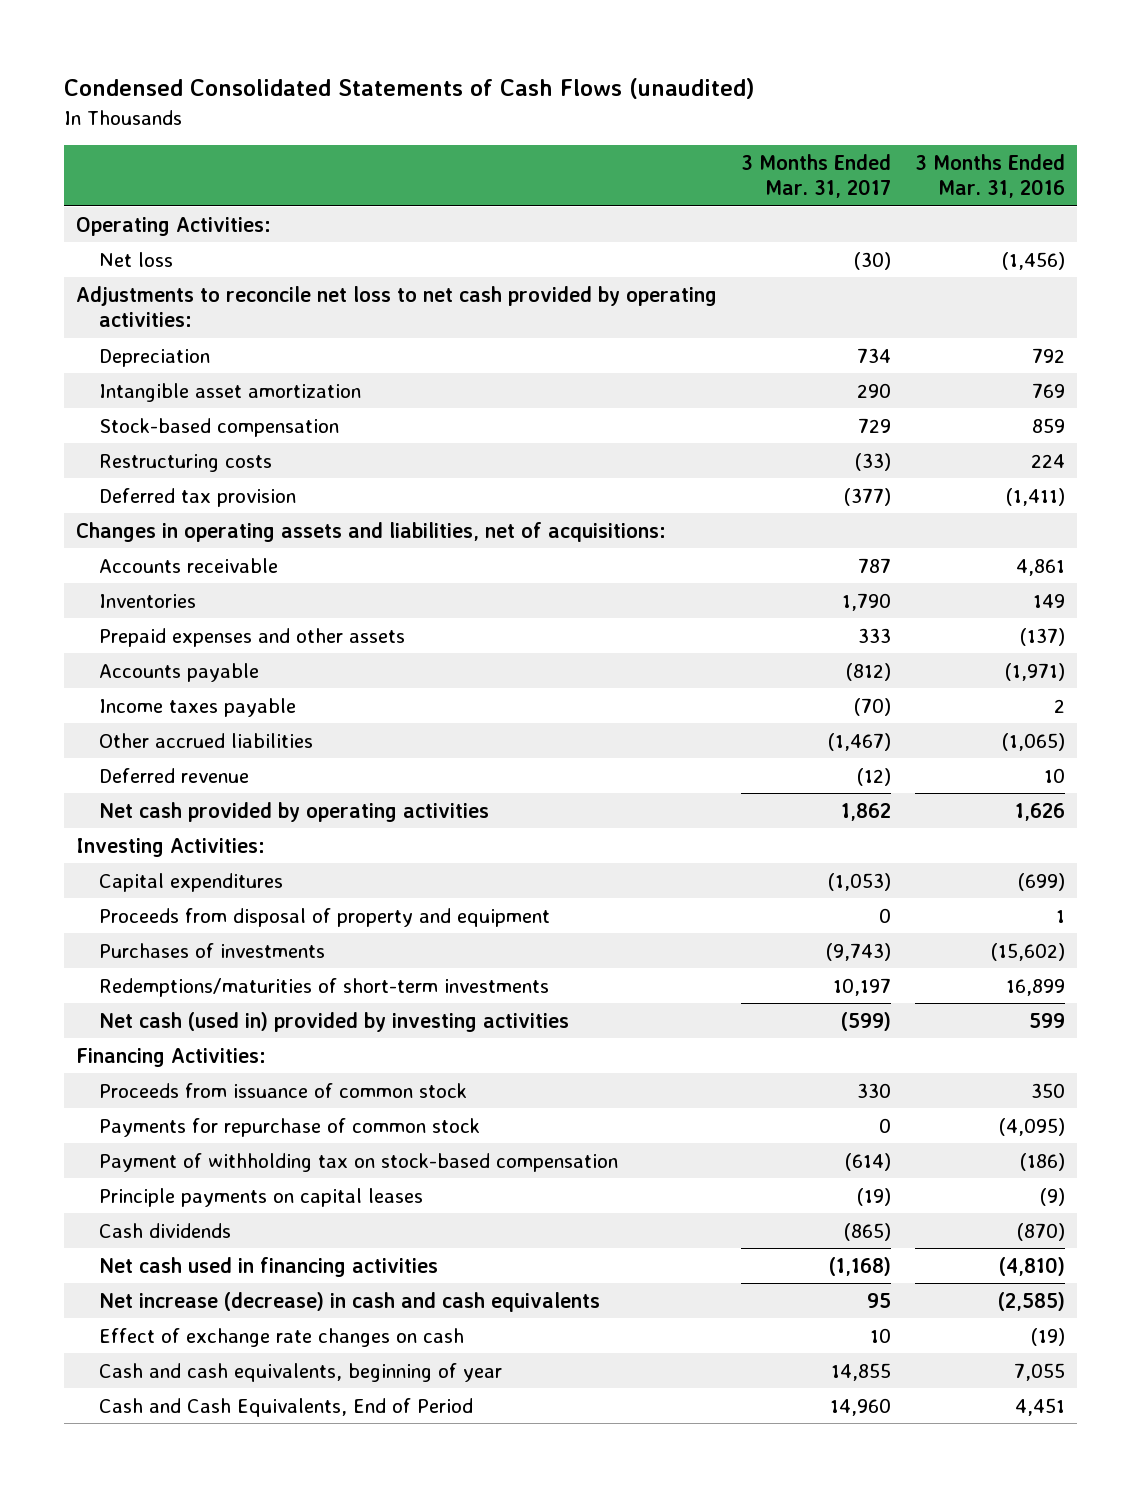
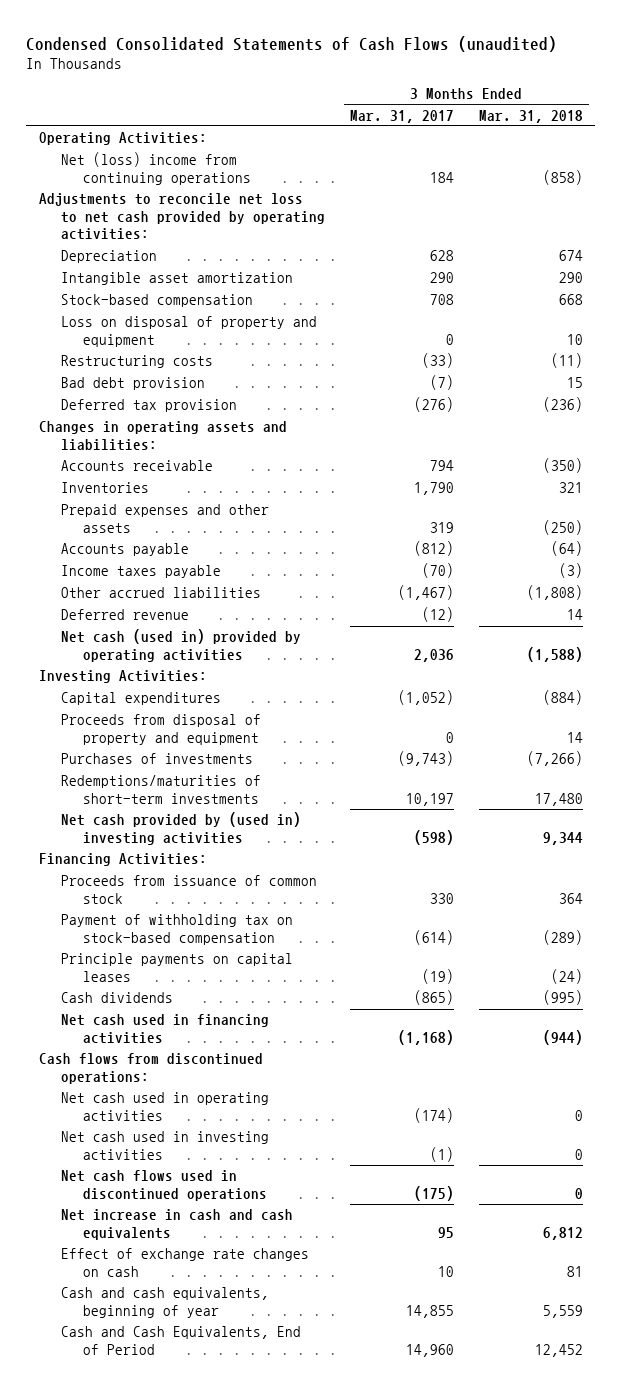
- | 3 Months Ended Mar. 31, 2017 | 3 Months Ended Mar. 31, 2016
+ | 3 Months Ended Mar. 31, 2017 | 3 Months Ended Mar. 31, 2018
- Net loss | (30) | (1,456)
+ Net (loss) income from continuing operations | 184 | (858)
- Depreciation | 734 | 792
+ Depreciation | 628 | 674
- Stock-based compensation | 729 | 859
+ Stock-based compensation | 708 | 668
+ Loss on disposal of property and equipment | 0 | 10
- Deferred tax provision | (377) | (1,411)
- Changes in operating assets and liabilities, net of acquisitions:
- Accounts receivable | 787 | 4,861
+ Bad debt provision | (7) | 15
+ Deferred tax provision | (276) | (236)
+ Changes in operating assets and liabilities:
+ Accounts receivable | 794 | (350)
- Prepaid expenses and other assets | 333 | (137)
+ Prepaid expenses and other assets | 319 | (250)
- Net cash provided by operating activities | 1,862 | 1,626
+ Net cash (used in) provided by operating activities | 2,036 | (1,588)
- Capital expenditures | (1,053) | (699)
+ Capital expenditures | (1,052) | (884)
- Net cash (used in) provided by investing activities | (599) | 599
+ Net cash provided by (used in) investing activities | (598) | 9,344
- Payments for repurchase of common stock | 0 | (4,095)
- Net increase (decrease) in cash and cash equivalents | 95 | (2,585)
+ Cash flows from discontinued operations:
+ Net cash used in operating activities | (174) | 0
+ Net cash used in investing activities | (1) | 0
+ Net cash flows used in discontinued operations | (175) | 0
+ Net increase in cash and cash equivalents | 95 | 6,812

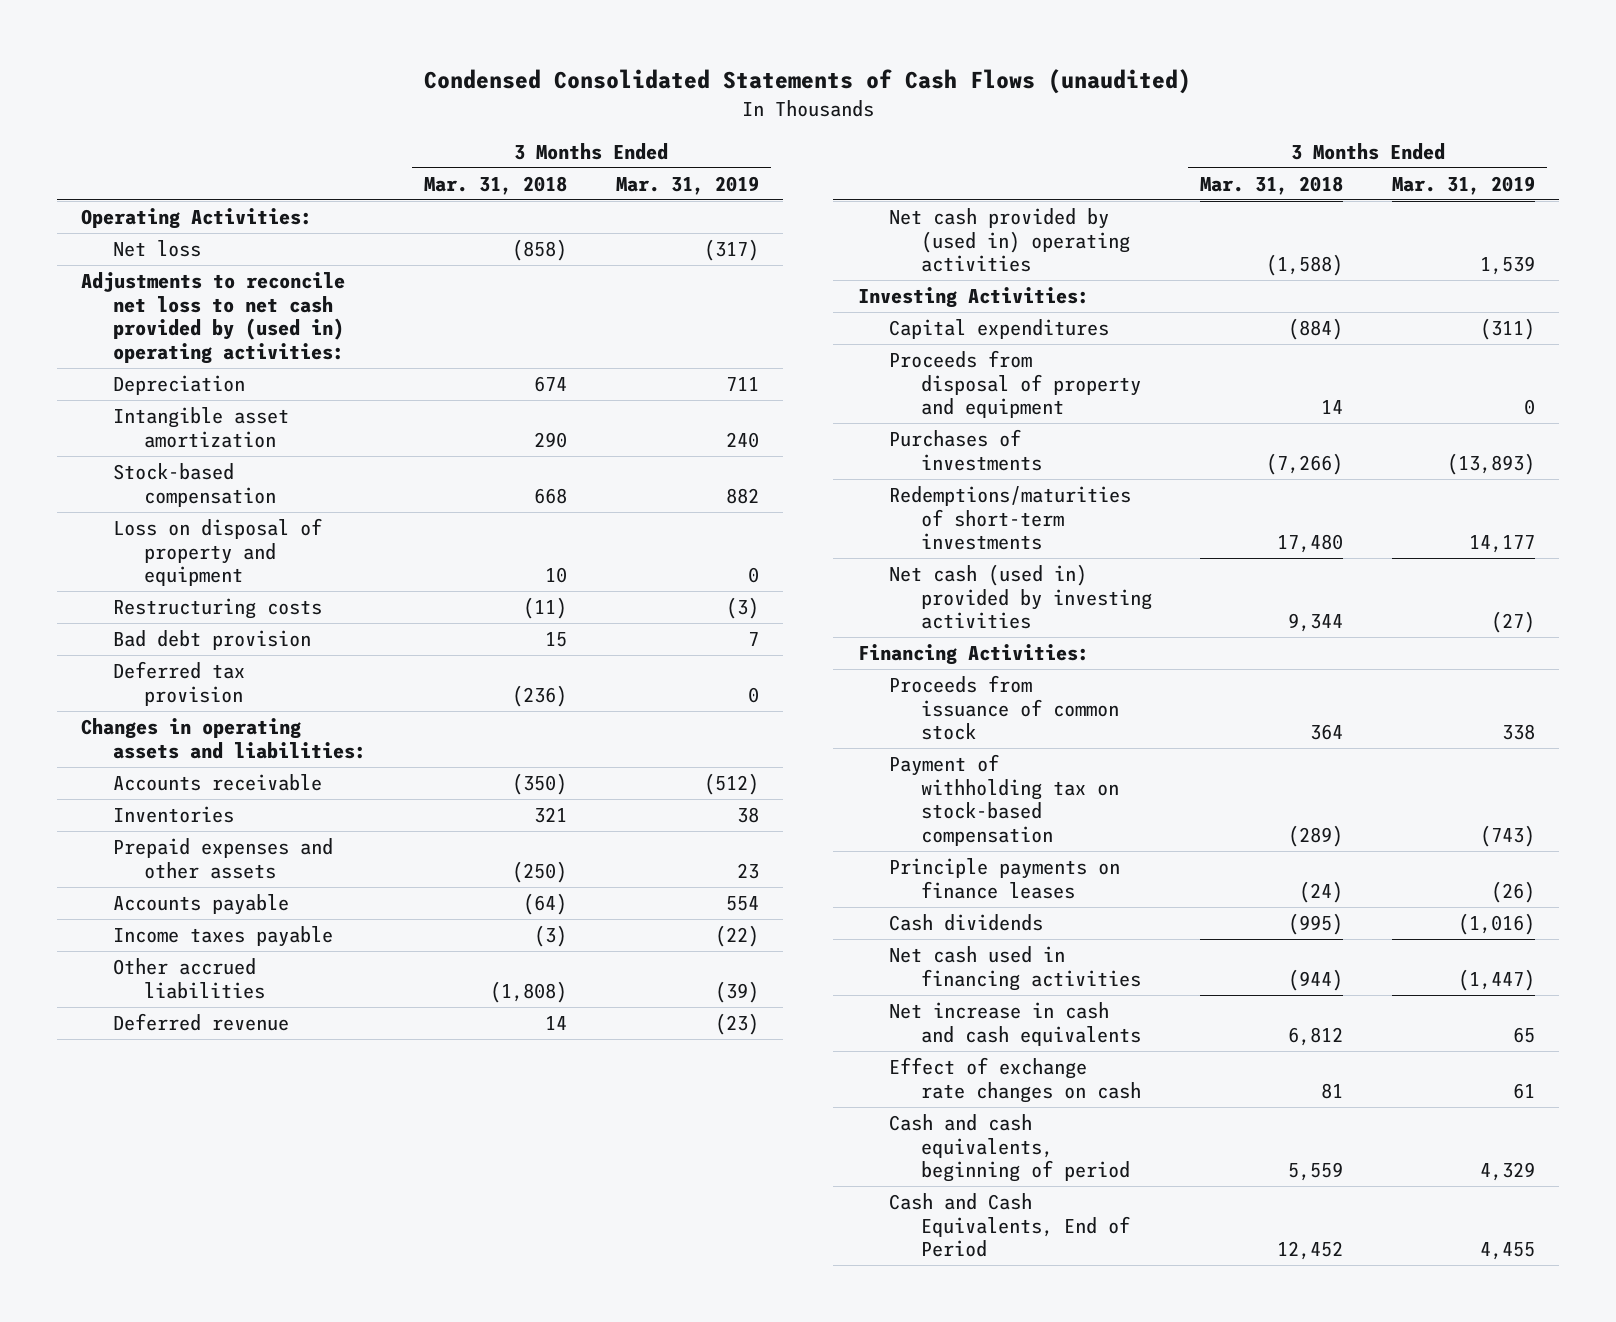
- | 3 Months Ended Mar. 31, 2017 | 3 Months Ended Mar. 31, 2018
+ | 3 Months Ended Mar. 31, 2018 | 3 Months Ended Mar. 31, 2019
- Net (loss) income from continuing operations | 184 | (858)
- Adjustments to reconcile net loss to net cash provided by operating activities:
+ Net loss | (858) | (317)
+ Adjustments to reconcile net loss to net cash provided by (used in) operating activities:
- Net cash (used in) provided by operating activities | 2,036 | (1,588)
+ Net cash provided by (used in) operating activities | (1,588) | 1,539
- Net cash provided by (used in) investing activities | (598) | 9,344
+ Net cash (used in) provided by investing activities | 9,344 | (27)
- Principle payments on capital leases | (19) | (24)
+ Principle payments on finance leases | (24) | (26)
- Cash flows from discontinued operations:
- Net cash used in operating activities | (174) | 0
- Net cash used in investing activities | (1) | 0
- Net cash flows used in discontinued operations | (175) | 0
- Cash and cash equivalents, beginning of year | 14,855 | 5,559
+ Cash and cash equivalents, beginning of period | 5,559 | 4,329

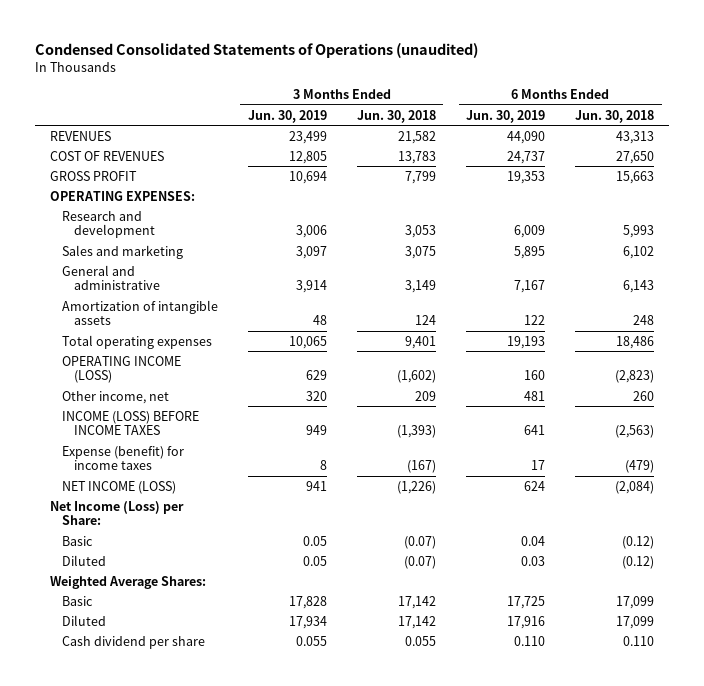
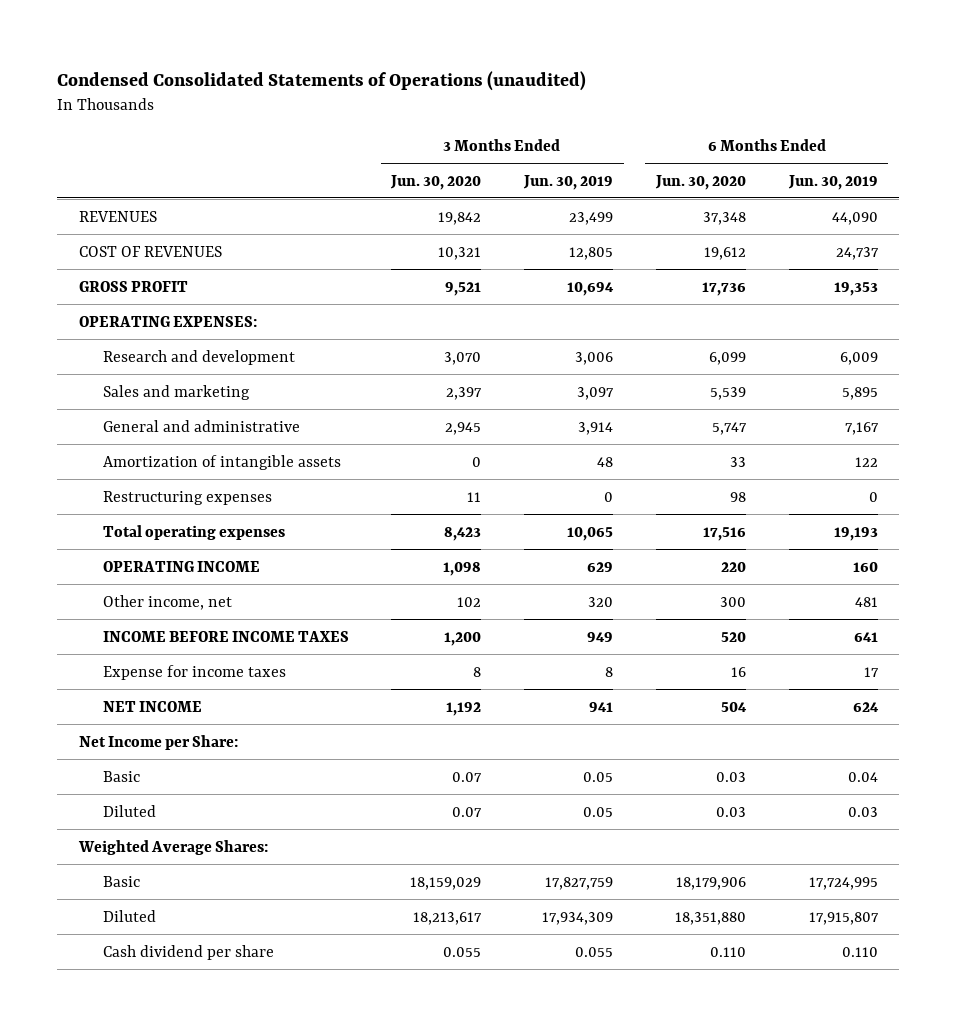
- | 3 Months Ended Jun. 30, 2019 | 3 Months Ended Jun. 30, 2018 | 6 Months Ended Jun. 30, 2019 | 6 Months Ended Jun. 30, 2018
+ | 3 Months Ended Jun. 30, 2020 | 3 Months Ended Jun. 30, 2019 | 6 Months Ended Jun. 30, 2020 | 6 Months Ended Jun. 30, 2019
+ Restructuring expenses | 11 | 0 | 98 | 0
- OPERATING INCOME (LOSS) | 629 | (1,602) | 160 | (2,823)
+ OPERATING INCOME | 1,098 | 629 | 220 | 160
- INCOME (LOSS) BEFORE INCOME TAXES | 949 | (1,393) | 641 | (2,563)
- Expense (benefit) for income taxes | 8 | (167) | 17 | (479)
- NET INCOME (LOSS) | 941 | (1,226) | 624 | (2,084)
- Net Income (Loss) per Share:
+ INCOME BEFORE INCOME TAXES | 1,200 | 949 | 520 | 641
+ Expense for income taxes | 8 | 8 | 16 | 17
+ NET INCOME | 1,192 | 941 | 504 | 624
+ Net Income per Share:
- Basic | 17,828 | 17,142 | 17,725 | 17,099
- Diluted | 17,934 | 17,142 | 17,916 | 17,099
+ Basic | 18,159,029 | 17,827,759 | 18,179,906 | 17,724,995
+ Diluted | 18,213,617 | 17,934,309 | 18,351,880 | 17,915,807

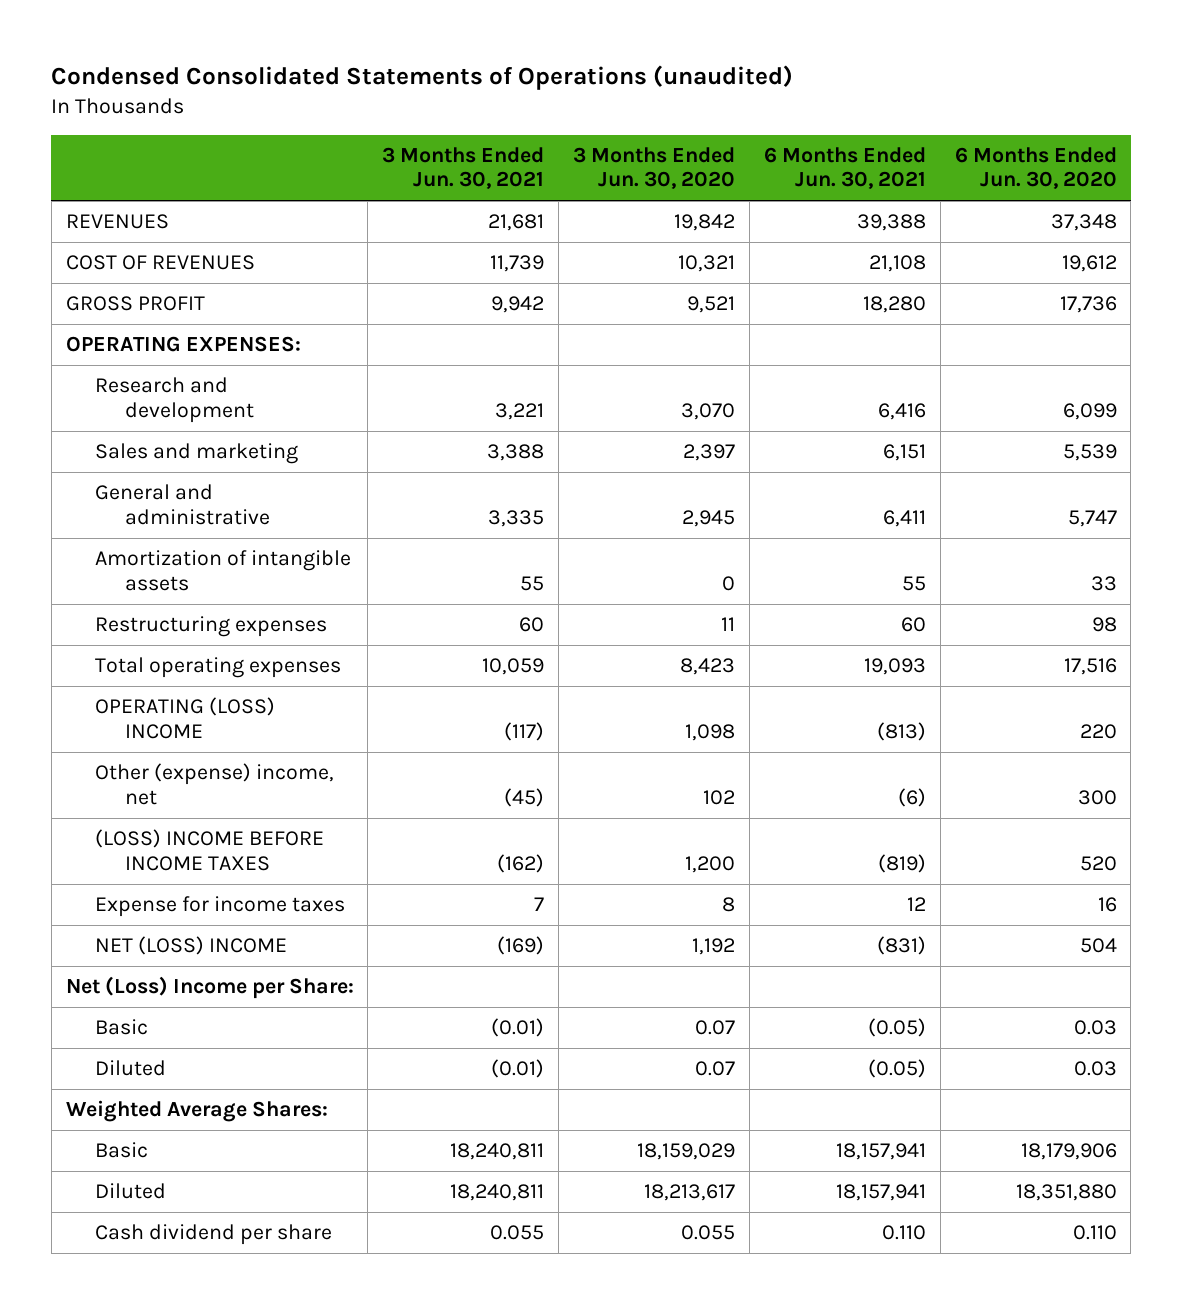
- | 3 Months Ended Jun. 30, 2020 | 3 Months Ended Jun. 30, 2019 | 6 Months Ended Jun. 30, 2020 | 6 Months Ended Jun. 30, 2019
+ | 3 Months Ended Jun. 30, 2021 | 3 Months Ended Jun. 30, 2020 | 6 Months Ended Jun. 30, 2021 | 6 Months Ended Jun. 30, 2020
- OPERATING INCOME | 1,098 | 629 | 220 | 160
- Other income, net | 102 | 320 | 300 | 481
- INCOME BEFORE INCOME TAXES | 1,200 | 949 | 520 | 641
+ OPERATING (LOSS) INCOME | (117) | 1,098 | (813) | 220
+ Other (expense) income, net | (45) | 102 | (6) | 300
+ (LOSS) INCOME BEFORE INCOME TAXES | (162) | 1,200 | (819) | 520
- NET INCOME | 1,192 | 941 | 504 | 624
- Net Income per Share:
+ NET (LOSS) INCOME | (169) | 1,192 | (831) | 504
+ Net (Loss) Income per Share:

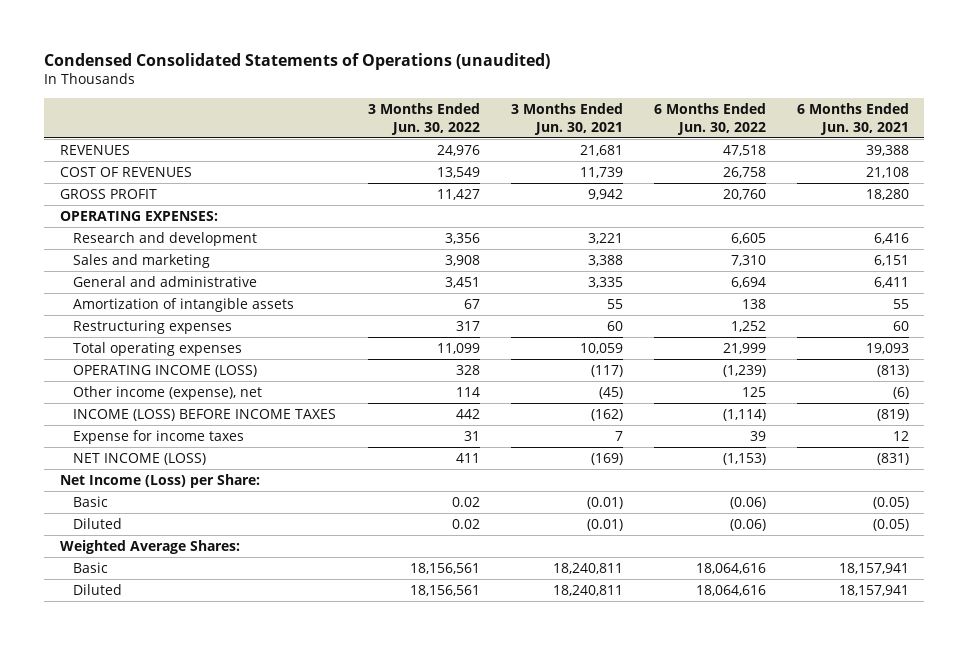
- | 3 Months Ended Jun. 30, 2021 | 3 Months Ended Jun. 30, 2020 | 6 Months Ended Jun. 30, 2021 | 6 Months Ended Jun. 30, 2020
+ | 3 Months Ended Jun. 30, 2022 | 3 Months Ended Jun. 30, 2021 | 6 Months Ended Jun. 30, 2022 | 6 Months Ended Jun. 30, 2021
- OPERATING (LOSS) INCOME | (117) | 1,098 | (813) | 220
- Other (expense) income, net | (45) | 102 | (6) | 300
- (LOSS) INCOME BEFORE INCOME TAXES | (162) | 1,200 | (819) | 520
+ OPERATING INCOME (LOSS) | 328 | (117) | (1,239) | (813)
+ Other income (expense), net | 114 | (45) | 125 | (6)
+ INCOME (LOSS) BEFORE INCOME TAXES | 442 | (162) | (1,114) | (819)
- NET (LOSS) INCOME | (169) | 1,192 | (831) | 504
- Net (Loss) Income per Share:
+ NET INCOME (LOSS) | 411 | (169) | (1,153) | (831)
+ Net Income (Loss) per Share:
- Cash dividend per share | 0.055 | 0.055 | 0.110 | 0.110

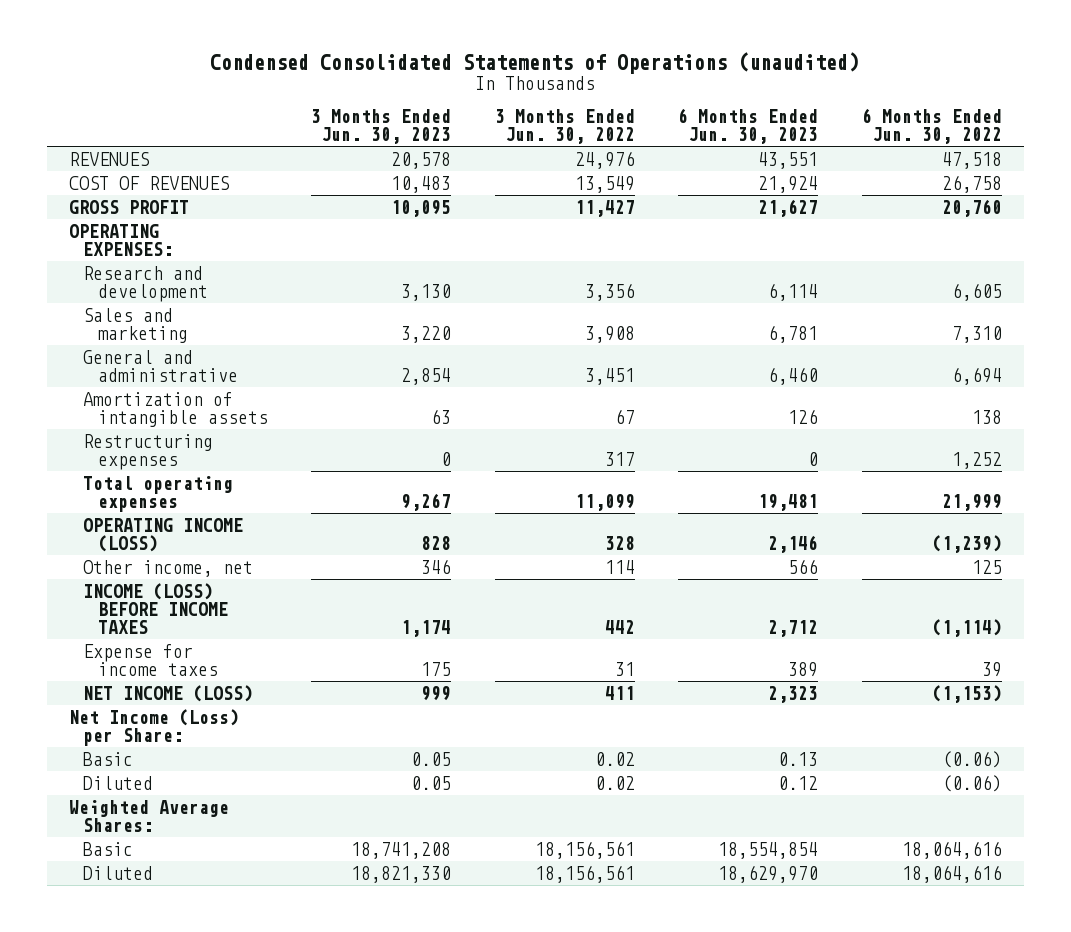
- | 3 Months Ended Jun. 30, 2022 | 3 Months Ended Jun. 30, 2021 | 6 Months Ended Jun. 30, 2022 | 6 Months Ended Jun. 30, 2021
+ | 3 Months Ended Jun. 30, 2023 | 3 Months Ended Jun. 30, 2022 | 6 Months Ended Jun. 30, 2023 | 6 Months Ended Jun. 30, 2022
- Other income (expense), net | 114 | (45) | 125 | (6)
+ Other income, net | 346 | 114 | 566 | 125

